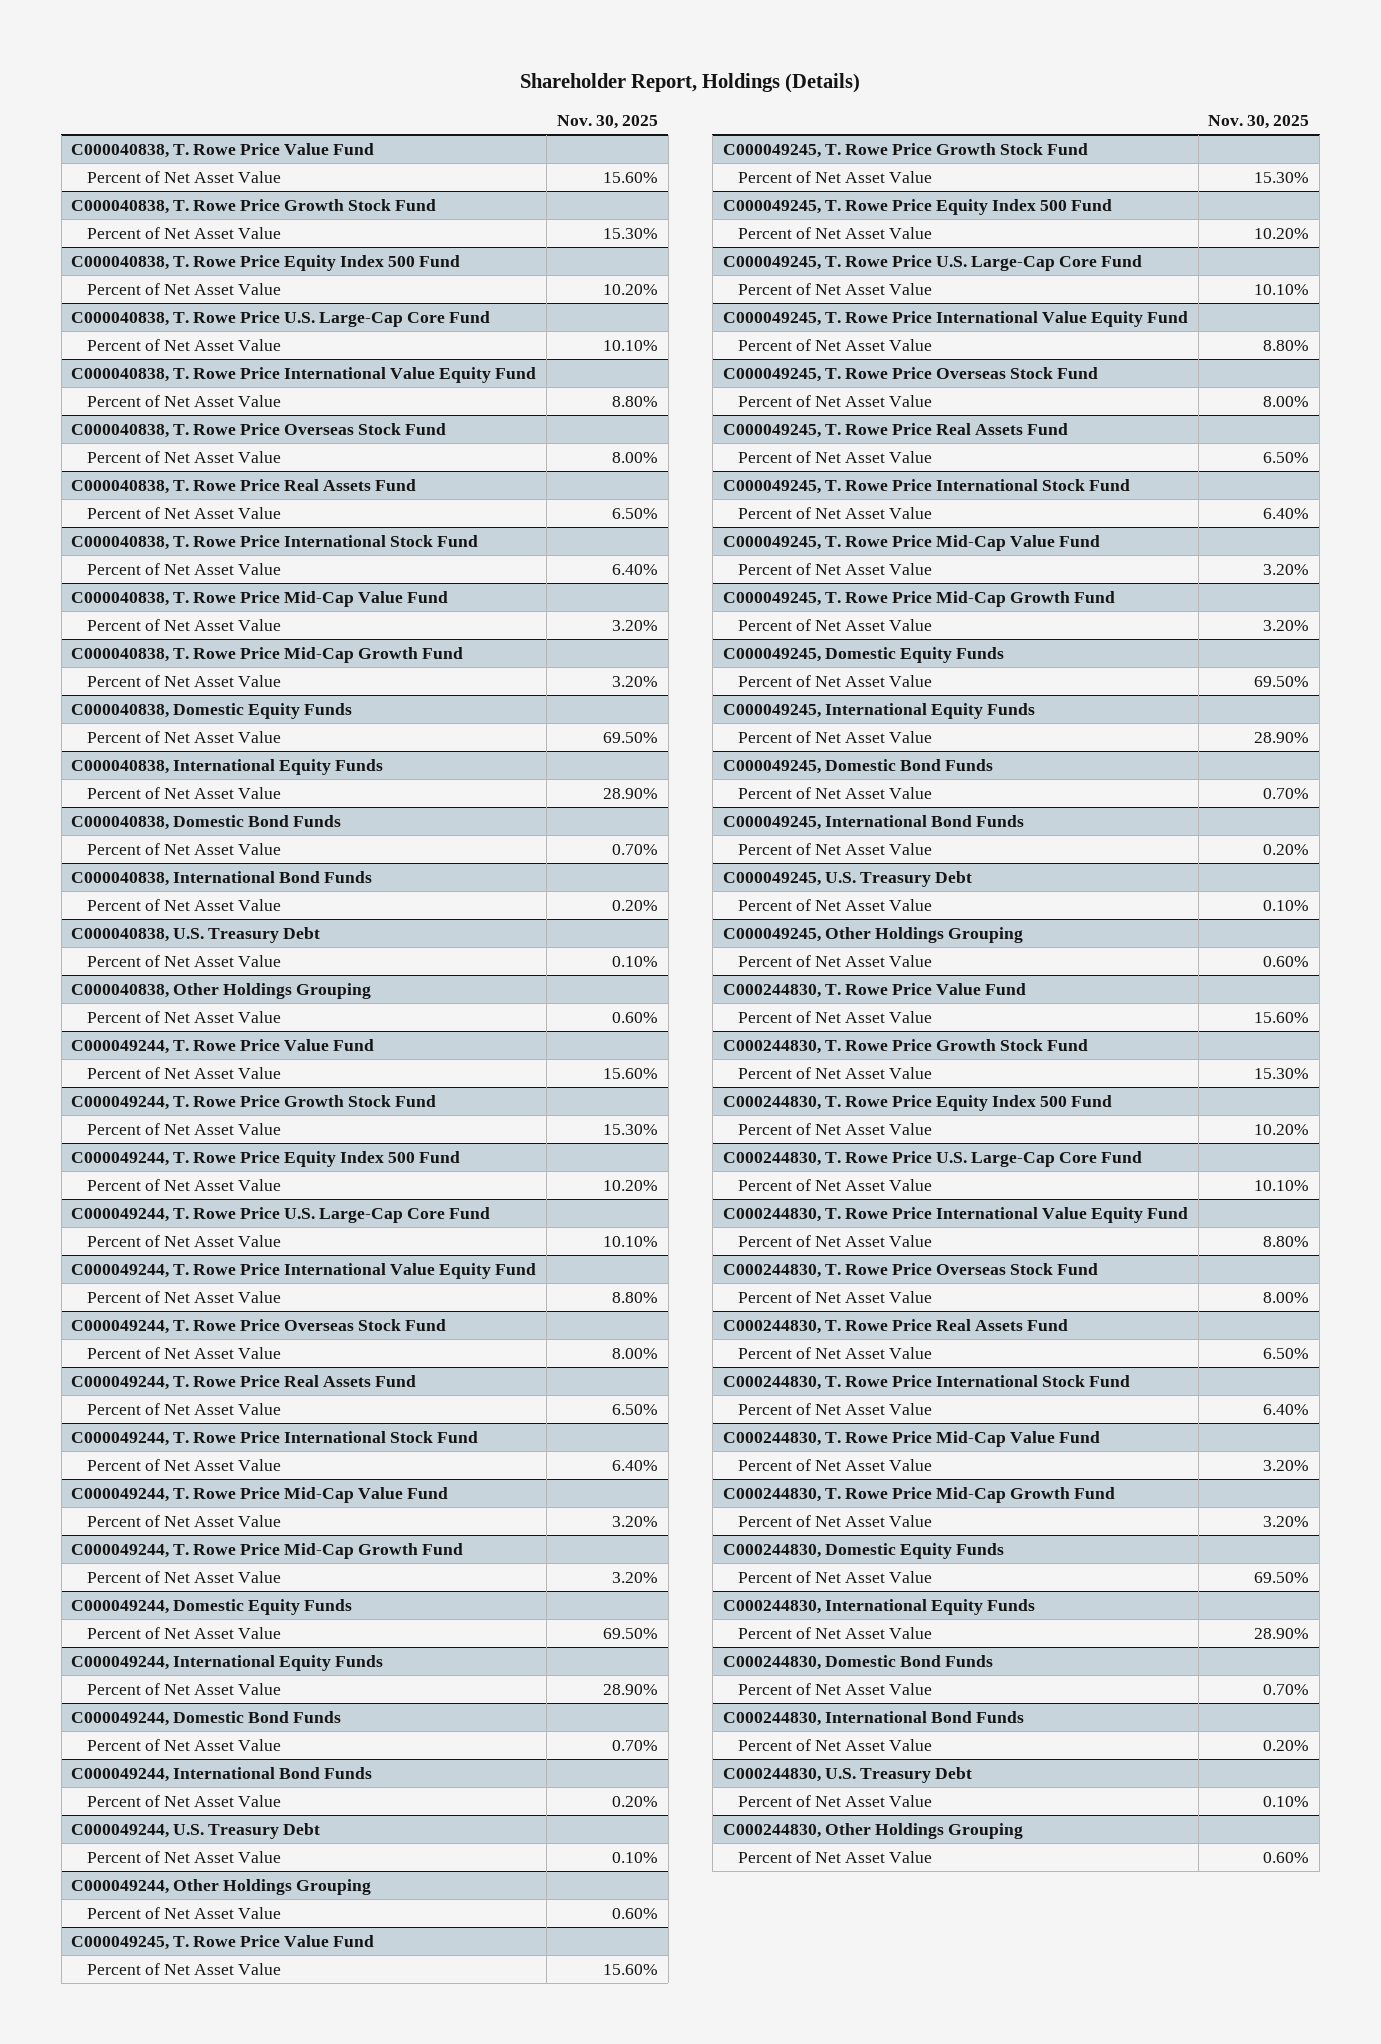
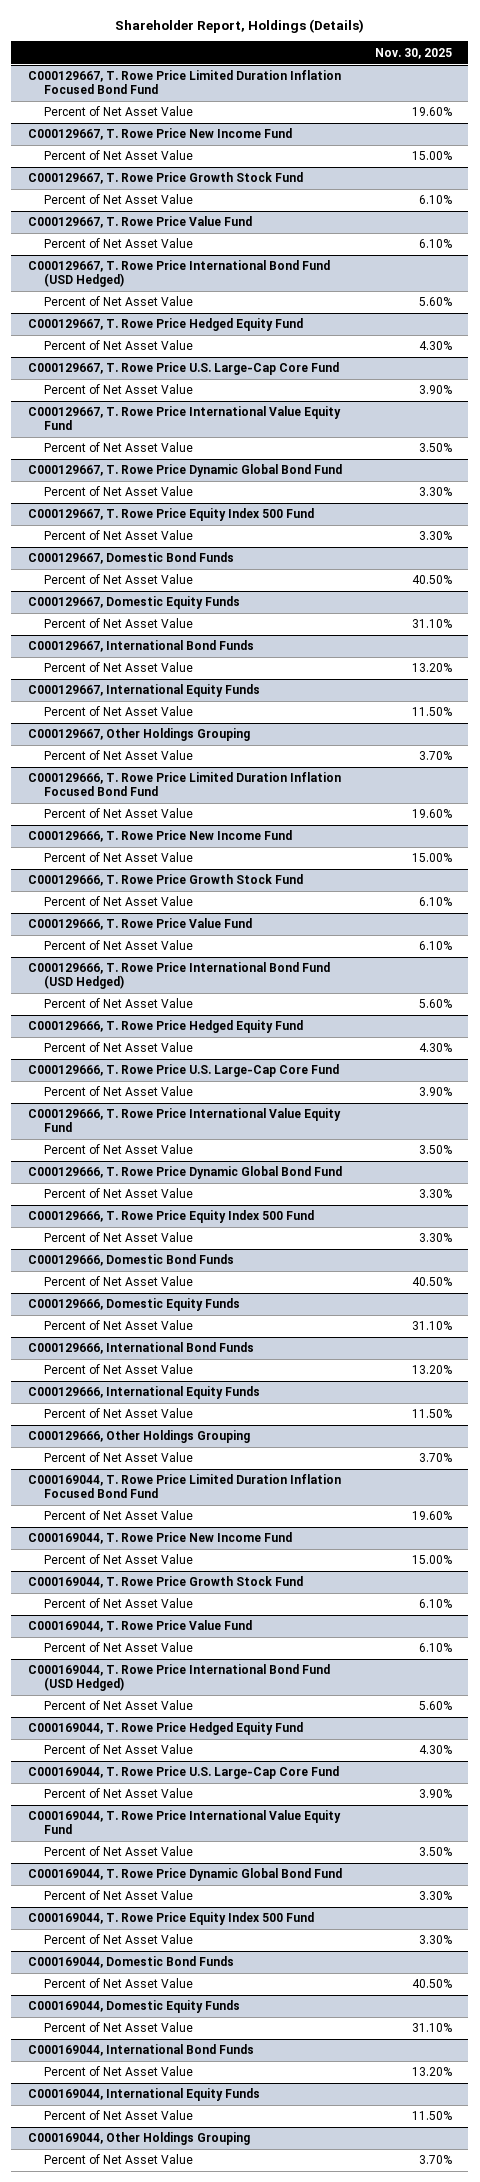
- C000040838, T. Rowe Price Value Fund
- Percent of Net Asset Value | 15.60%
- C000040838, T. Rowe Price Growth Stock Fund
- Percent of Net Asset Value | 15.30%
- C000040838, T. Rowe Price Equity Index 500 Fund
- Percent of Net Asset Value | 10.20%
- C000040838, T. Rowe Price U.S. Large-Cap Core Fund
- Percent of Net Asset Value | 10.10%
- C000040838, T. Rowe Price International Value Equity Fund
- Percent of Net Asset Value | 8.80%
- C000040838, T. Rowe Price Overseas Stock Fund
- Percent of Net Asset Value | 8.00%
- C000040838, T. Rowe Price Real Assets Fund
- Percent of Net Asset Value | 6.50%
- C000040838, T. Rowe Price International Stock Fund
- Percent of Net Asset Value | 6.40%
- C000040838, T. Rowe Price Mid-Cap Value Fund
- Percent of Net Asset Value | 3.20%
- C000040838, T. Rowe Price Mid-Cap Growth Fund
- Percent of Net Asset Value | 3.20%
- C000040838, Domestic Equity Funds
- Percent of Net Asset Value | 69.50%
- C000040838, International Equity Funds
- Percent of Net Asset Value | 28.90%
- C000040838, Domestic Bond Funds
- Percent of Net Asset Value | 0.70%
- C000040838, International Bond Funds
- Percent of Net Asset Value | 0.20%
- C000040838, U.S. Treasury Debt
- Percent of Net Asset Value | 0.10%
- C000040838, Other Holdings Grouping
- Percent of Net Asset Value | 0.60%
- C000049244, T. Rowe Price Value Fund
- Percent of Net Asset Value | 15.60%
- C000049244, T. Rowe Price Growth Stock Fund
- Percent of Net Asset Value | 15.30%
- C000049244, T. Rowe Price Equity Index 500 Fund
- Percent of Net Asset Value | 10.20%
- C000049244, T. Rowe Price U.S. Large-Cap Core Fund
- Percent of Net Asset Value | 10.10%
- C000049244, T. Rowe Price International Value Equity Fund
- Percent of Net Asset Value | 8.80%
- C000049244, T. Rowe Price Overseas Stock Fund
- Percent of Net Asset Value | 8.00%
- C000049244, T. Rowe Price Real Assets Fund
- Percent of Net Asset Value | 6.50%
- C000049244, T. Rowe Price International Stock Fund
- Percent of Net Asset Value | 6.40%
- C000049244, T. Rowe Price Mid-Cap Value Fund
- Percent of Net Asset Value | 3.20%
- C000049244, T. Rowe Price Mid-Cap Growth Fund
- Percent of Net Asset Value | 3.20%
- C000049244, Domestic Equity Funds
- Percent of Net Asset Value | 69.50%
- C000049244, International Equity Funds
- Percent of Net Asset Value | 28.90%
- C000049244, Domestic Bond Funds
- Percent of Net Asset Value | 0.70%
- C000049244, International Bond Funds
- Percent of Net Asset Value | 0.20%
- C000049244, U.S. Treasury Debt
- Percent of Net Asset Value | 0.10%
- C000049244, Other Holdings Grouping
- Percent of Net Asset Value | 0.60%
- C000049245, T. Rowe Price Value Fund
- Percent of Net Asset Value | 15.60%
- C000049245, T. Rowe Price Growth Stock Fund
- Percent of Net Asset Value | 15.30%
- C000049245, T. Rowe Price Equity Index 500 Fund
- Percent of Net Asset Value | 10.20%
- C000049245, T. Rowe Price U.S. Large-Cap Core Fund
- Percent of Net Asset Value | 10.10%
- C000049245, T. Rowe Price International Value Equity Fund
- Percent of Net Asset Value | 8.80%
- C000049245, T. Rowe Price Overseas Stock Fund
- Percent of Net Asset Value | 8.00%
- C000049245, T. Rowe Price Real Assets Fund
- Percent of Net Asset Value | 6.50%
- C000049245, T. Rowe Price International Stock Fund
- Percent of Net Asset Value | 6.40%
- C000049245, T. Rowe Price Mid-Cap Value Fund
- Percent of Net Asset Value | 3.20%
- C000049245, T. Rowe Price Mid-Cap Growth Fund
- Percent of Net Asset Value | 3.20%
- C000049245, Domestic Equity Funds
- Percent of Net Asset Value | 69.50%
- C000049245, International Equity Funds
- Percent of Net Asset Value | 28.90%
- C000049245, Domestic Bond Funds
- Percent of Net Asset Value | 0.70%
- C000049245, International Bond Funds
- Percent of Net Asset Value | 0.20%
- C000049245, U.S. Treasury Debt
- Percent of Net Asset Value | 0.10%
- C000049245, Other Holdings Grouping
- Percent of Net Asset Value | 0.60%
- C000244830, T. Rowe Price Value Fund
- Percent of Net Asset Value | 15.60%
- C000244830, T. Rowe Price Growth Stock Fund
- Percent of Net Asset Value | 15.30%
- C000244830, T. Rowe Price Equity Index 500 Fund
- Percent of Net Asset Value | 10.20%
- C000244830, T. Rowe Price U.S. Large-Cap Core Fund
- Percent of Net Asset Value | 10.10%
- C000244830, T. Rowe Price International Value Equity Fund
- Percent of Net Asset Value | 8.80%
- C000244830, T. Rowe Price Overseas Stock Fund
- Percent of Net Asset Value | 8.00%
- C000244830, T. Rowe Price Real Assets Fund
- Percent of Net Asset Value | 6.50%
- C000244830, T. Rowe Price International Stock Fund
- Percent of Net Asset Value | 6.40%
- C000244830, T. Rowe Price Mid-Cap Value Fund
- Percent of Net Asset Value | 3.20%
- C000244830, T. Rowe Price Mid-Cap Growth Fund
- Percent of Net Asset Value | 3.20%
- C000244830, Domestic Equity Funds
- Percent of Net Asset Value | 69.50%
- C000244830, International Equity Funds
- Percent of Net Asset Value | 28.90%
- C000244830, Domestic Bond Funds
- Percent of Net Asset Value | 0.70%
- C000244830, International Bond Funds
- Percent of Net Asset Value | 0.20%
- C000244830, U.S. Treasury Debt
- Percent of Net Asset Value | 0.10%
- C000244830, Other Holdings Grouping
- Percent of Net Asset Value | 0.60%
+ C000129667, T. Rowe Price Limited Duration Inflation Focused Bond Fund
+ Percent of Net Asset Value | 19.60%
+ C000129667, T. Rowe Price New Income Fund
+ Percent of Net Asset Value | 15.00%
+ C000129667, T. Rowe Price Growth Stock Fund
+ Percent of Net Asset Value | 6.10%
+ C000129667, T. Rowe Price Value Fund
+ Percent of Net Asset Value | 6.10%
+ C000129667, T. Rowe Price International Bond Fund (USD Hedged)
+ Percent of Net Asset Value | 5.60%
+ C000129667, T. Rowe Price Hedged Equity Fund
+ Percent of Net Asset Value | 4.30%
+ C000129667, T. Rowe Price U.S. Large-Cap Core Fund
+ Percent of Net Asset Value | 3.90%
+ C000129667, T. Rowe Price International Value Equity Fund
+ Percent of Net Asset Value | 3.50%
+ C000129667, T. Rowe Price Dynamic Global Bond Fund
+ Percent of Net Asset Value | 3.30%
+ C000129667, T. Rowe Price Equity Index 500 Fund
+ Percent of Net Asset Value | 3.30%
+ C000129667, Domestic Bond Funds
+ Percent of Net Asset Value | 40.50%
+ C000129667, Domestic Equity Funds
+ Percent of Net Asset Value | 31.10%
+ C000129667, International Bond Funds
+ Percent of Net Asset Value | 13.20%
+ C000129667, International Equity Funds
+ Percent of Net Asset Value | 11.50%
+ C000129667, Other Holdings Grouping
+ Percent of Net Asset Value | 3.70%
+ C000129666, T. Rowe Price Limited Duration Inflation Focused Bond Fund
+ Percent of Net Asset Value | 19.60%
+ C000129666, T. Rowe Price New Income Fund
+ Percent of Net Asset Value | 15.00%
+ C000129666, T. Rowe Price Growth Stock Fund
+ Percent of Net Asset Value | 6.10%
+ C000129666, T. Rowe Price Value Fund
+ Percent of Net Asset Value | 6.10%
+ C000129666, T. Rowe Price International Bond Fund (USD Hedged)
+ Percent of Net Asset Value | 5.60%
+ C000129666, T. Rowe Price Hedged Equity Fund
+ Percent of Net Asset Value | 4.30%
+ C000129666, T. Rowe Price U.S. Large-Cap Core Fund
+ Percent of Net Asset Value | 3.90%
+ C000129666, T. Rowe Price International Value Equity Fund
+ Percent of Net Asset Value | 3.50%
+ C000129666, T. Rowe Price Dynamic Global Bond Fund
+ Percent of Net Asset Value | 3.30%
+ C000129666, T. Rowe Price Equity Index 500 Fund
+ Percent of Net Asset Value | 3.30%
+ C000129666, Domestic Bond Funds
+ Percent of Net Asset Value | 40.50%
+ C000129666, Domestic Equity Funds
+ Percent of Net Asset Value | 31.10%
+ C000129666, International Bond Funds
+ Percent of Net Asset Value | 13.20%
+ C000129666, International Equity Funds
+ Percent of Net Asset Value | 11.50%
+ C000129666, Other Holdings Grouping
+ Percent of Net Asset Value | 3.70%
+ C000169044, T. Rowe Price Limited Duration Inflation Focused Bond Fund
+ Percent of Net Asset Value | 19.60%
+ C000169044, T. Rowe Price New Income Fund
+ Percent of Net Asset Value | 15.00%
+ C000169044, T. Rowe Price Growth Stock Fund
+ Percent of Net Asset Value | 6.10%
+ C000169044, T. Rowe Price Value Fund
+ Percent of Net Asset Value | 6.10%
+ C000169044, T. Rowe Price International Bond Fund (USD Hedged)
+ Percent of Net Asset Value | 5.60%
+ C000169044, T. Rowe Price Hedged Equity Fund
+ Percent of Net Asset Value | 4.30%
+ C000169044, T. Rowe Price U.S. Large-Cap Core Fund
+ Percent of Net Asset Value | 3.90%
+ C000169044, T. Rowe Price International Value Equity Fund
+ Percent of Net Asset Value | 3.50%
+ C000169044, T. Rowe Price Dynamic Global Bond Fund
+ Percent of Net Asset Value | 3.30%
+ C000169044, T. Rowe Price Equity Index 500 Fund
+ Percent of Net Asset Value | 3.30%
+ C000169044, Domestic Bond Funds
+ Percent of Net Asset Value | 40.50%
+ C000169044, Domestic Equity Funds
+ Percent of Net Asset Value | 31.10%
+ C000169044, International Bond Funds
+ Percent of Net Asset Value | 13.20%
+ C000169044, International Equity Funds
+ Percent of Net Asset Value | 11.50%
+ C000169044, Other Holdings Grouping
+ Percent of Net Asset Value | 3.70%

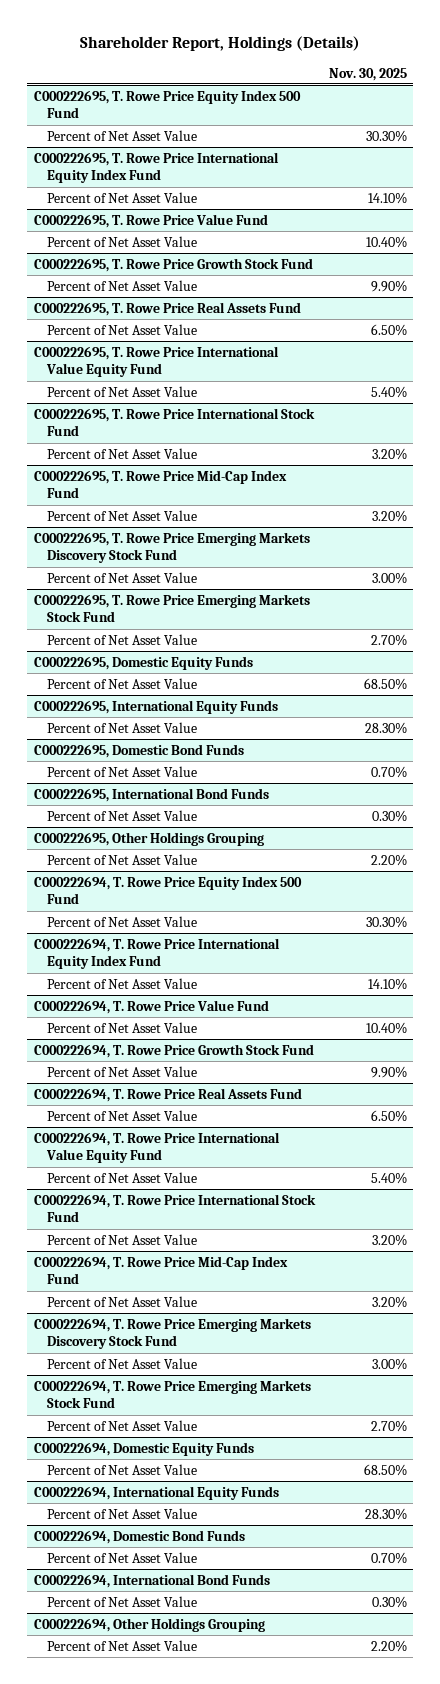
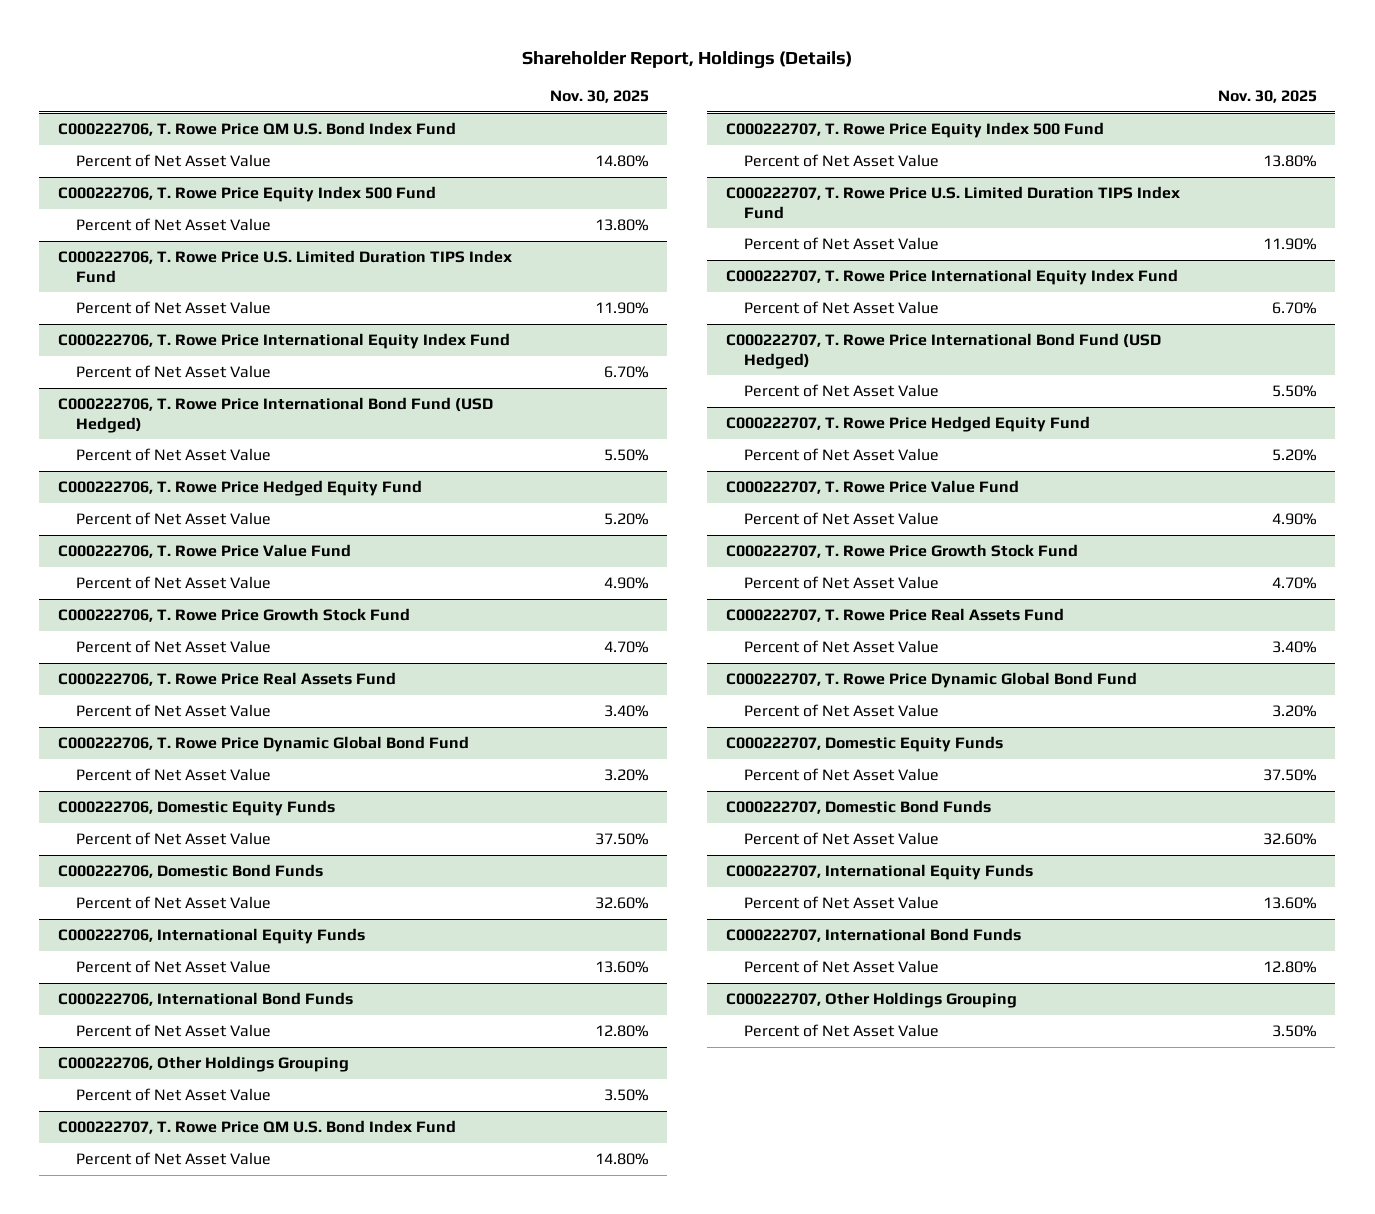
- C000222695, T. Rowe Price Equity Index 500 Fund
- Percent of Net Asset Value | 30.30%
- C000222695, T. Rowe Price International Equity Index Fund
- Percent of Net Asset Value | 14.10%
- C000222695, T. Rowe Price Value Fund
- Percent of Net Asset Value | 10.40%
- C000222695, T. Rowe Price Growth Stock Fund
- Percent of Net Asset Value | 9.90%
- C000222695, T. Rowe Price Real Assets Fund
- Percent of Net Asset Value | 6.50%
- C000222695, T. Rowe Price International Value Equity Fund
- Percent of Net Asset Value | 5.40%
- C000222695, T. Rowe Price International Stock Fund
- Percent of Net Asset Value | 3.20%
- C000222695, T. Rowe Price Mid-Cap Index Fund
- Percent of Net Asset Value | 3.20%
- C000222695, T. Rowe Price Emerging Markets Discovery Stock Fund
- Percent of Net Asset Value | 3.00%
- C000222695, T. Rowe Price Emerging Markets Stock Fund
- Percent of Net Asset Value | 2.70%
- C000222695, Domestic Equity Funds
- Percent of Net Asset Value | 68.50%
- C000222695, International Equity Funds
- Percent of Net Asset Value | 28.30%
- C000222695, Domestic Bond Funds
- Percent of Net Asset Value | 0.70%
- C000222695, International Bond Funds
- Percent of Net Asset Value | 0.30%
- C000222695, Other Holdings Grouping
- Percent of Net Asset Value | 2.20%
- C000222694, T. Rowe Price Equity Index 500 Fund
- Percent of Net Asset Value | 30.30%
- C000222694, T. Rowe Price International Equity Index Fund
- Percent of Net Asset Value | 14.10%
- C000222694, T. Rowe Price Value Fund
- Percent of Net Asset Value | 10.40%
- C000222694, T. Rowe Price Growth Stock Fund
- Percent of Net Asset Value | 9.90%
- C000222694, T. Rowe Price Real Assets Fund
- Percent of Net Asset Value | 6.50%
- C000222694, T. Rowe Price International Value Equity Fund
- Percent of Net Asset Value | 5.40%
- C000222694, T. Rowe Price International Stock Fund
+ C000222706, T. Rowe Price QM U.S. Bond Index Fund
+ Percent of Net Asset Value | 14.80%
+ C000222706, T. Rowe Price Equity Index 500 Fund
+ Percent of Net Asset Value | 13.80%
+ C000222706, T. Rowe Price U.S. Limited Duration TIPS Index Fund
+ Percent of Net Asset Value | 11.90%
+ C000222706, T. Rowe Price International Equity Index Fund
+ Percent of Net Asset Value | 6.70%
+ C000222706, T. Rowe Price International Bond Fund (USD Hedged)
+ Percent of Net Asset Value | 5.50%
+ C000222706, T. Rowe Price Hedged Equity Fund
+ Percent of Net Asset Value | 5.20%
+ C000222706, T. Rowe Price Value Fund
+ Percent of Net Asset Value | 4.90%
+ C000222706, T. Rowe Price Growth Stock Fund
+ Percent of Net Asset Value | 4.70%
+ C000222706, T. Rowe Price Real Assets Fund
+ Percent of Net Asset Value | 3.40%
+ C000222706, T. Rowe Price Dynamic Global Bond Fund
- C000222694, T. Rowe Price Mid-Cap Index Fund
+ C000222706, Domestic Equity Funds
+ Percent of Net Asset Value | 37.50%
+ C000222706, Domestic Bond Funds
+ Percent of Net Asset Value | 32.60%
+ C000222706, International Equity Funds
+ Percent of Net Asset Value | 13.60%
+ C000222706, International Bond Funds
+ Percent of Net Asset Value | 12.80%
+ C000222706, Other Holdings Grouping
+ Percent of Net Asset Value | 3.50%
+ C000222707, T. Rowe Price QM U.S. Bond Index Fund
+ Percent of Net Asset Value | 14.80%
+ C000222707, T. Rowe Price Equity Index 500 Fund
+ Percent of Net Asset Value | 13.80%
+ C000222707, T. Rowe Price U.S. Limited Duration TIPS Index Fund
+ Percent of Net Asset Value | 11.90%
+ C000222707, T. Rowe Price International Equity Index Fund
+ Percent of Net Asset Value | 6.70%
+ C000222707, T. Rowe Price International Bond Fund (USD Hedged)
+ Percent of Net Asset Value | 5.50%
+ C000222707, T. Rowe Price Hedged Equity Fund
+ Percent of Net Asset Value | 5.20%
+ C000222707, T. Rowe Price Value Fund
+ Percent of Net Asset Value | 4.90%
+ C000222707, T. Rowe Price Growth Stock Fund
+ Percent of Net Asset Value | 4.70%
+ C000222707, T. Rowe Price Real Assets Fund
+ Percent of Net Asset Value | 3.40%
+ C000222707, T. Rowe Price Dynamic Global Bond Fund
- C000222694, T. Rowe Price Emerging Markets Discovery Stock Fund
- Percent of Net Asset Value | 3.00%
- C000222694, T. Rowe Price Emerging Markets Stock Fund
- Percent of Net Asset Value | 2.70%
- C000222694, Domestic Equity Funds
- Percent of Net Asset Value | 68.50%
- C000222694, International Equity Funds
- Percent of Net Asset Value | 28.30%
- C000222694, Domestic Bond Funds
- Percent of Net Asset Value | 0.70%
- C000222694, International Bond Funds
- Percent of Net Asset Value | 0.30%
- C000222694, Other Holdings Grouping
- Percent of Net Asset Value | 2.20%
+ C000222707, Domestic Equity Funds
+ Percent of Net Asset Value | 37.50%
+ C000222707, Domestic Bond Funds
+ Percent of Net Asset Value | 32.60%
+ C000222707, International Equity Funds
+ Percent of Net Asset Value | 13.60%
+ C000222707, International Bond Funds
+ Percent of Net Asset Value | 12.80%
+ C000222707, Other Holdings Grouping
+ Percent of Net Asset Value | 3.50%

